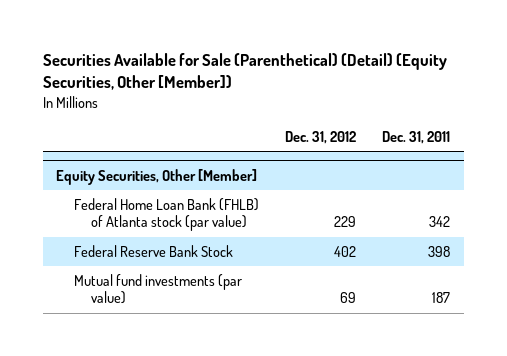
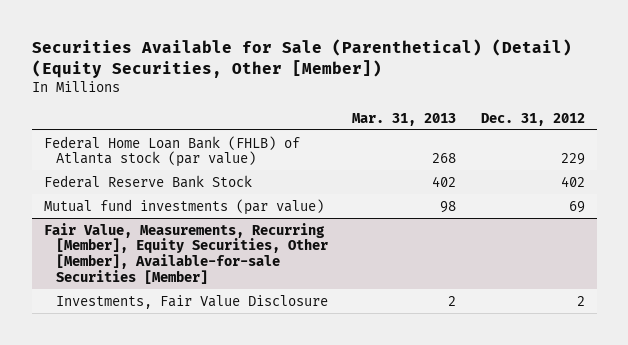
- | Dec. 31, 2012 | Dec. 31, 2011
+ | Mar. 31, 2013 | Dec. 31, 2012
- Equity Securities, Other [Member]
+ Fair Value, Measurements, Recurring [Member], Equity Securities, Other [Member], Available-for-sale Securities [Member]
+ Investments, Fair Value Disclosure | 2 | 2

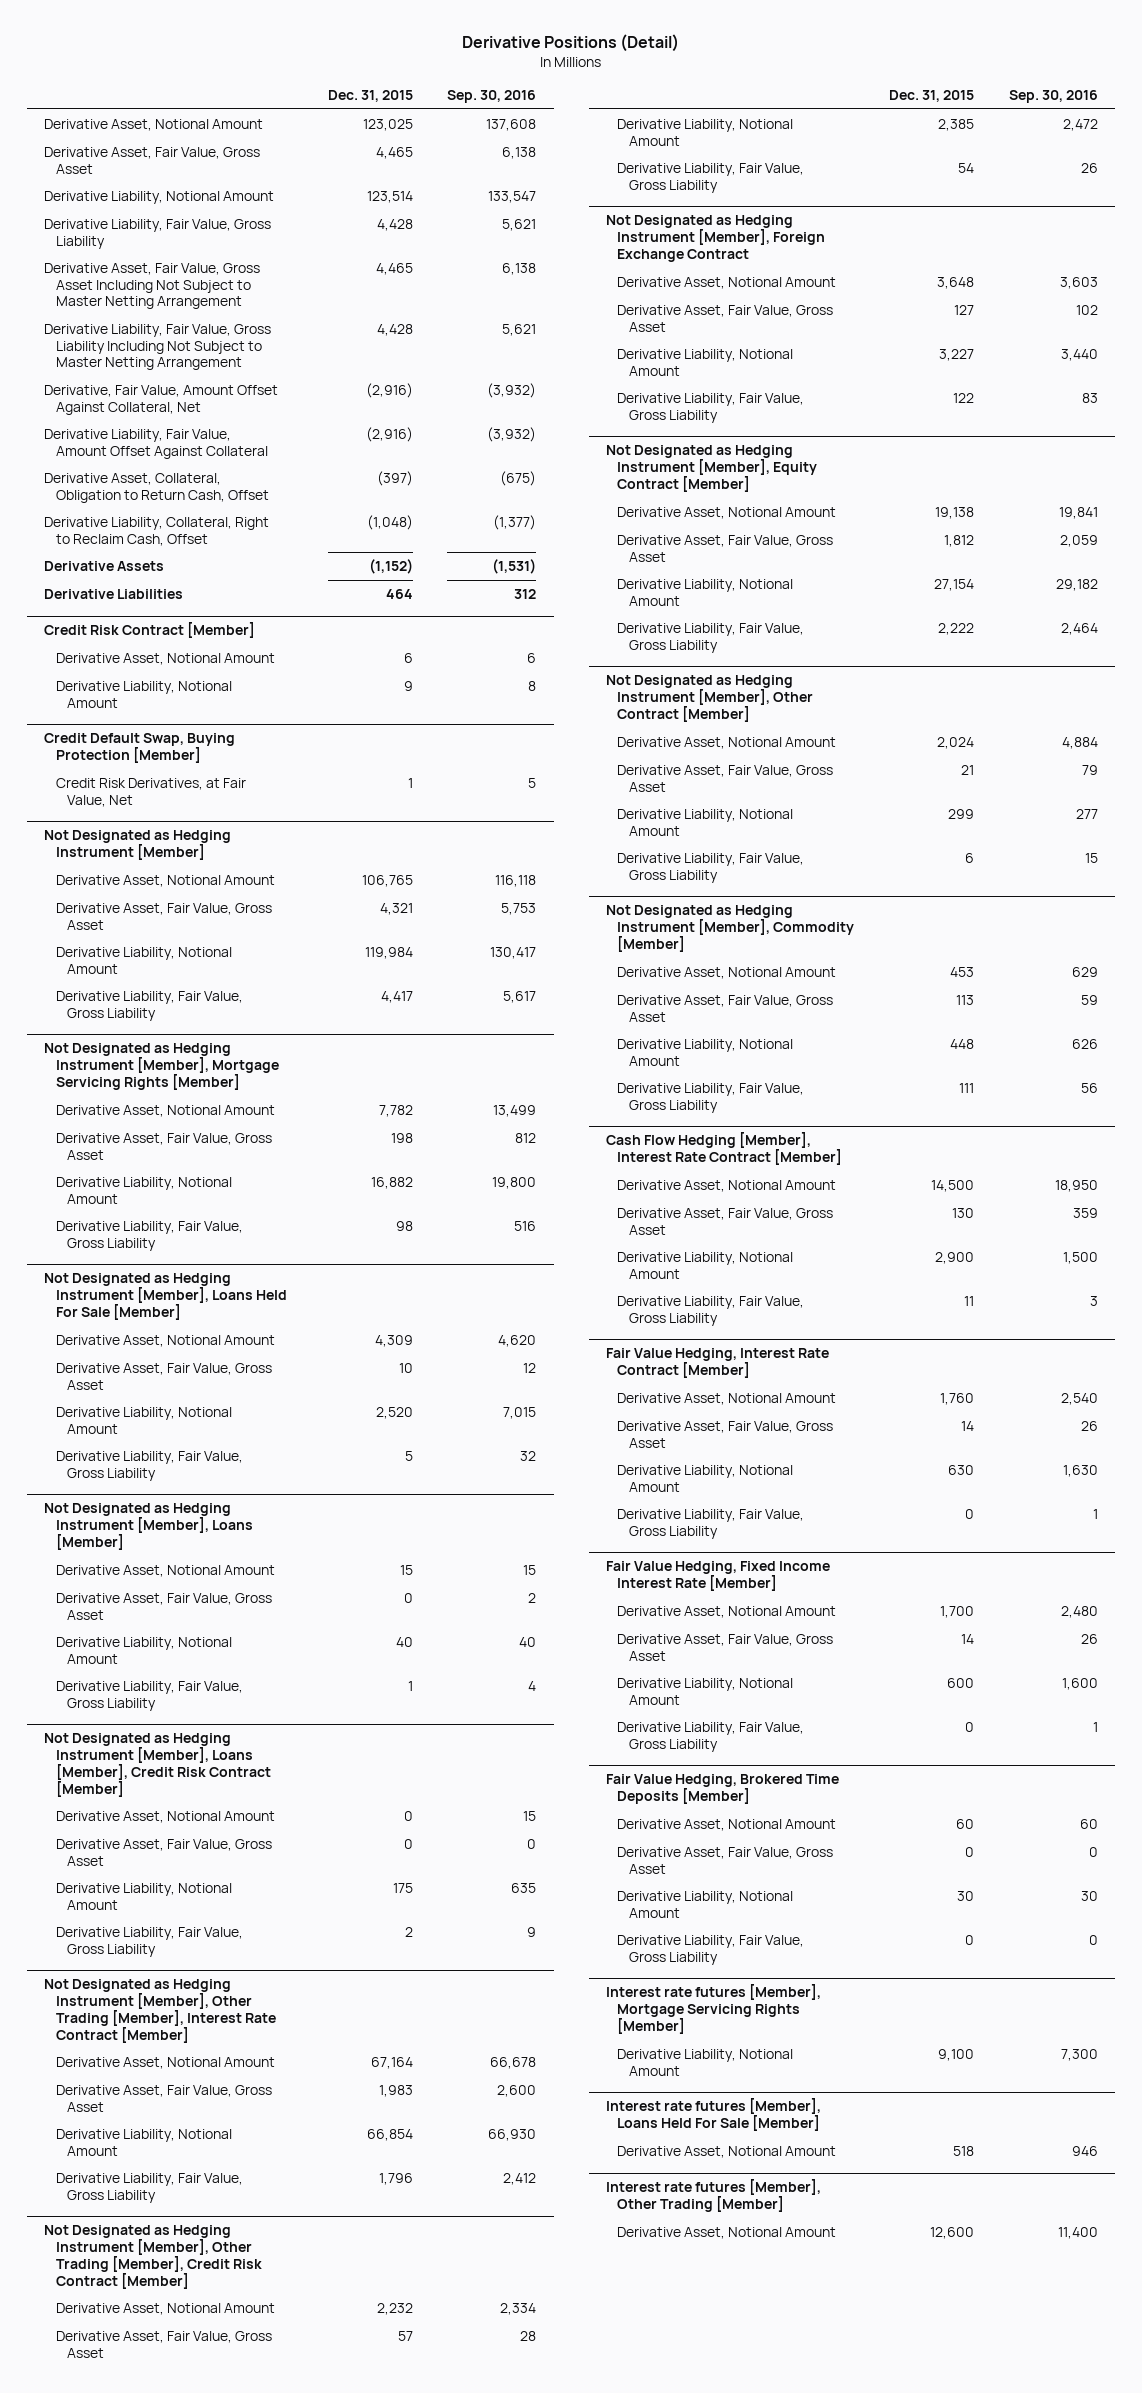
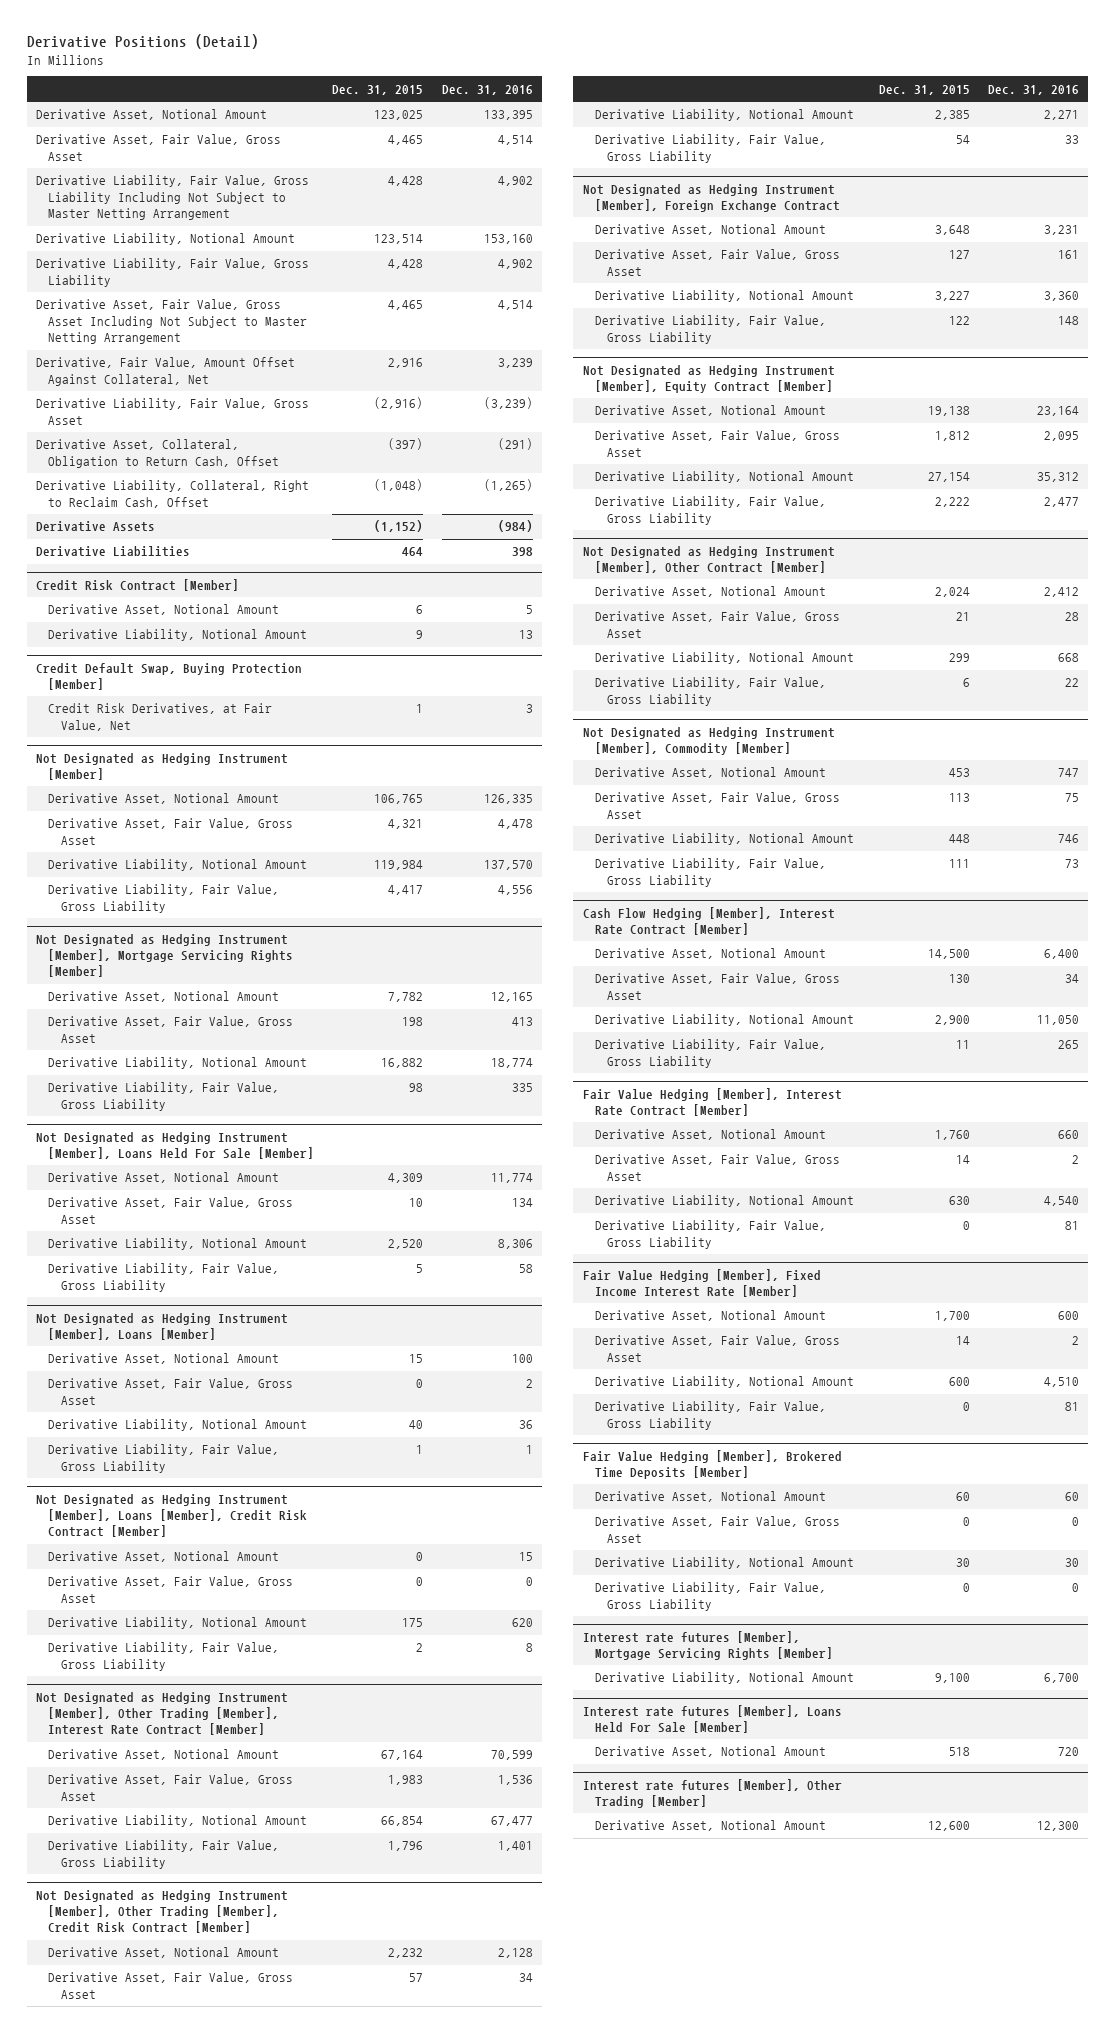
- | Dec. 31, 2015 | Sep. 30, 2016
+ | Dec. 31, 2015 | Dec. 31, 2016
moved up: Derivative Liability, Fair Value, Gross Liability Including Not Subject to Master Netting Arrangement | 4,428 | 4,902
- Derivative, Fair Value, Amount Offset Against Collateral, Net | (2,916) | (3,932)
- Derivative Liability, Fair Value, Amount Offset Against Collateral | (2,916) | (3,932)
+ Derivative, Fair Value, Amount Offset Against Collateral, Net | 2,916 | 3,239
+ Derivative Liability, Fair Value, Gross Asset | (2,916) | (3,239)
- Fair Value Hedging, Interest Rate Contract [Member]
+ Fair Value Hedging [Member], Interest Rate Contract [Member]
- Fair Value Hedging, Fixed Income Interest Rate [Member]
+ Fair Value Hedging [Member], Fixed Income Interest Rate [Member]
- Fair Value Hedging, Brokered Time Deposits [Member]
+ Fair Value Hedging [Member], Brokered Time Deposits [Member]

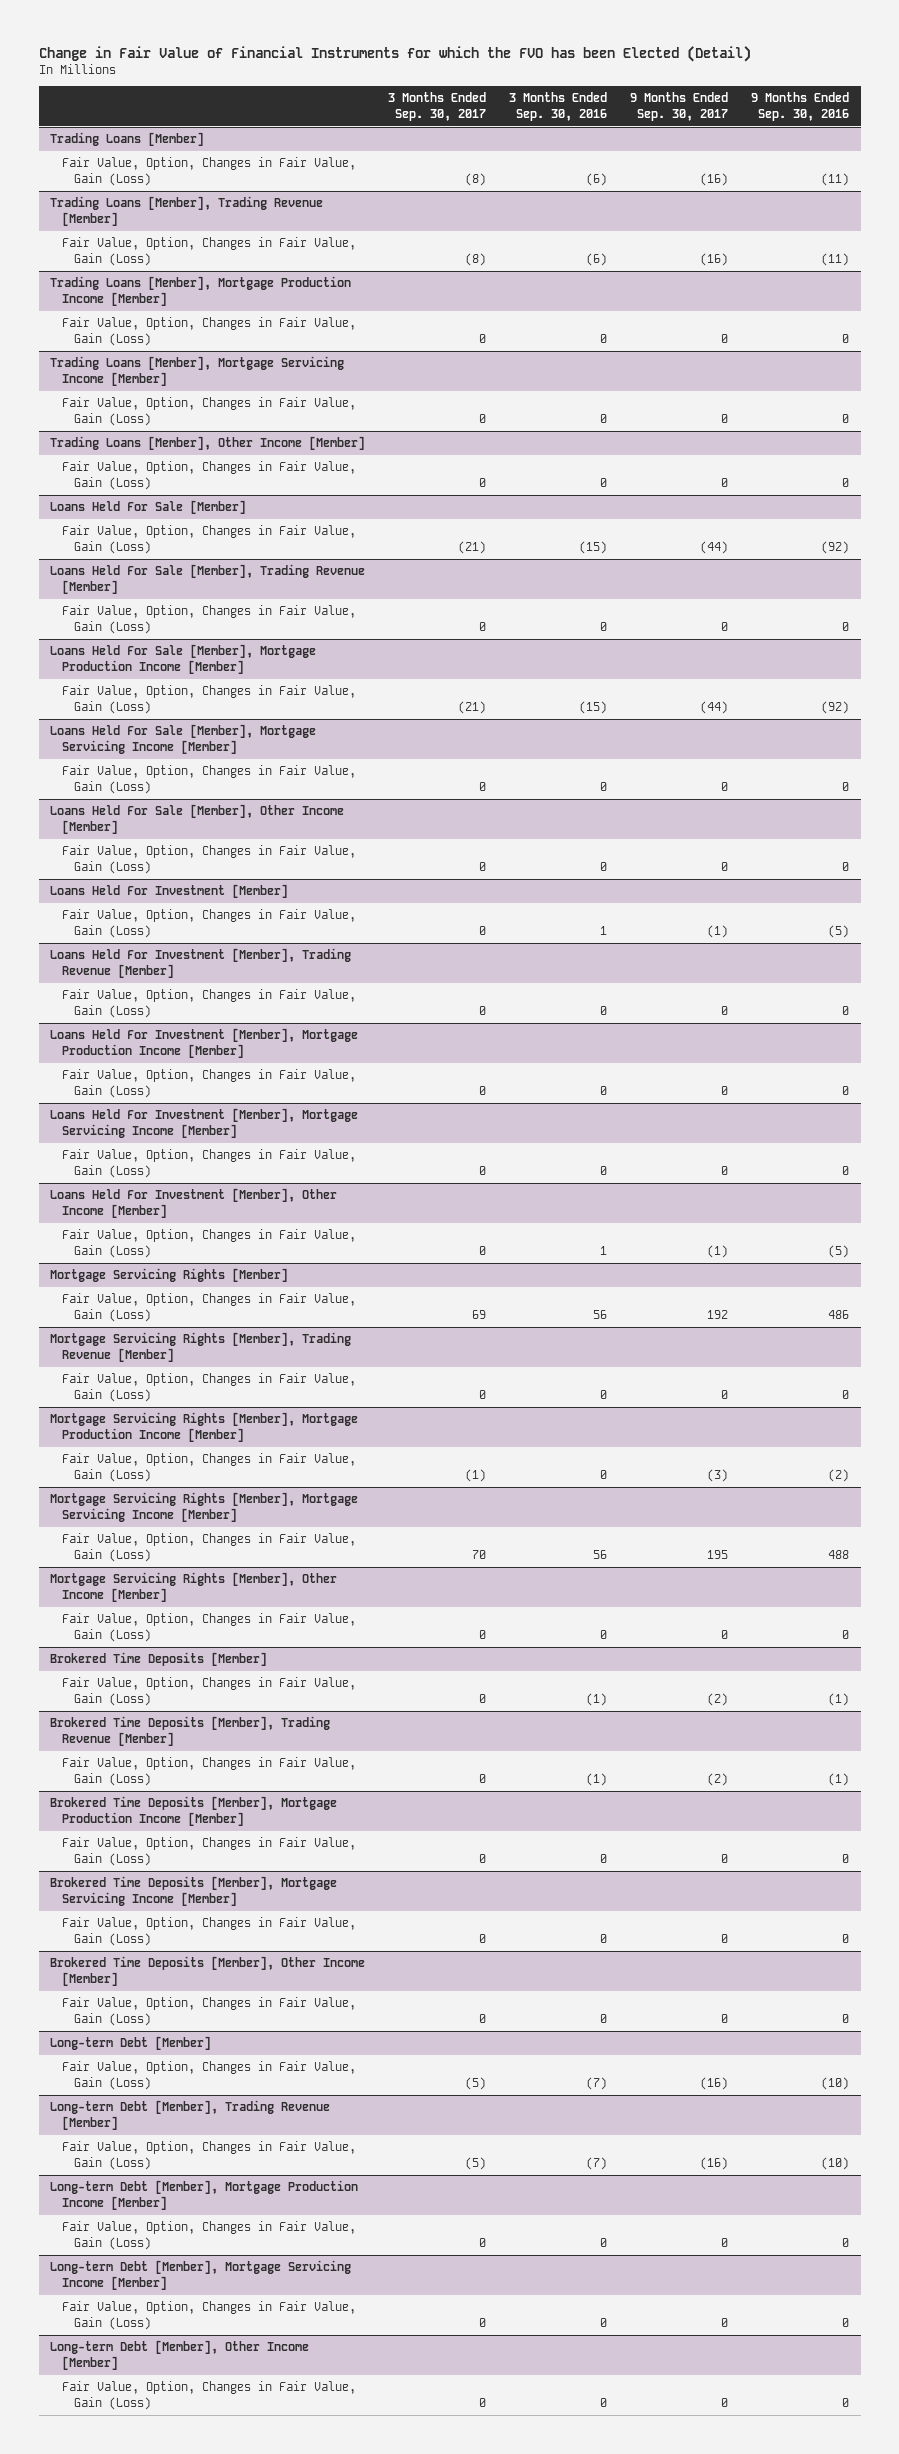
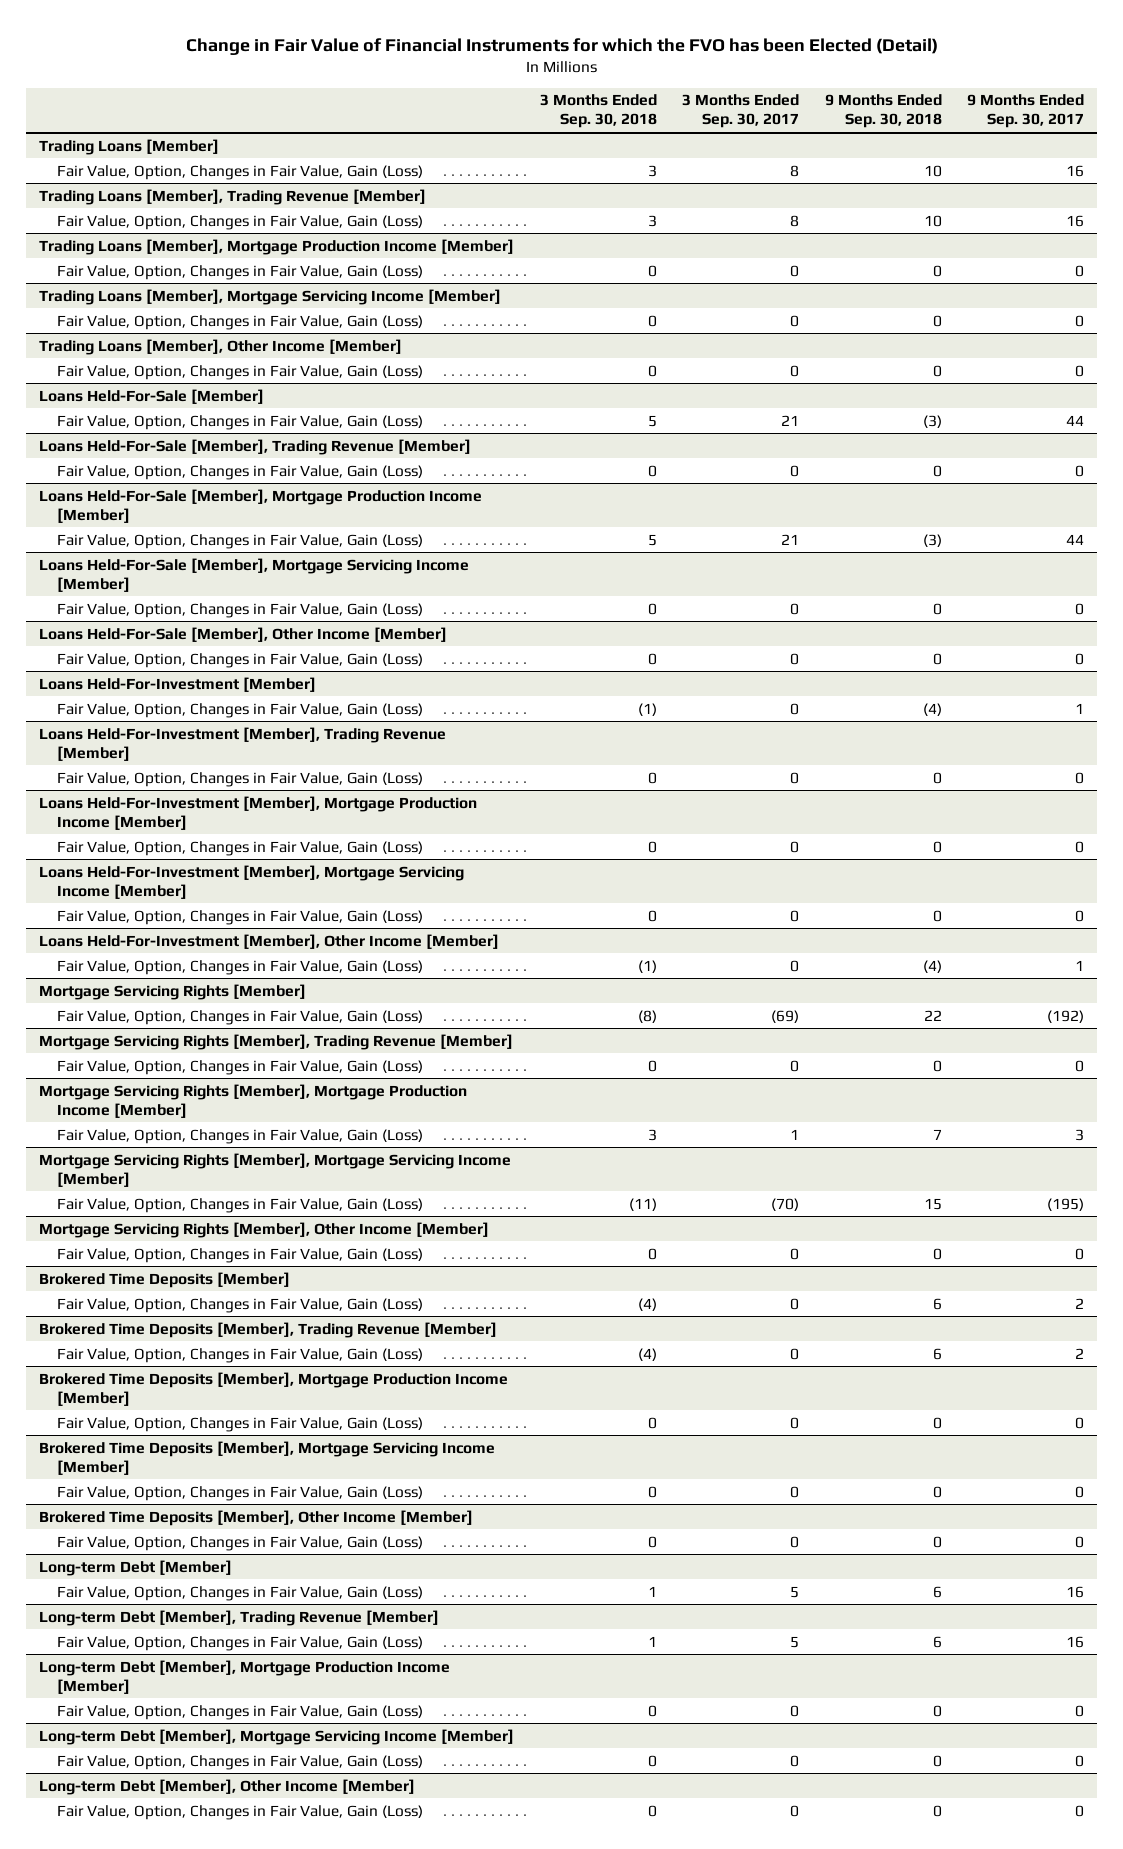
- | 3 Months Ended Sep. 30, 2017 | 3 Months Ended Sep. 30, 2016 | 9 Months Ended Sep. 30, 2017 | 9 Months Ended Sep. 30, 2016
+ | 3 Months Ended Sep. 30, 2018 | 3 Months Ended Sep. 30, 2017 | 9 Months Ended Sep. 30, 2018 | 9 Months Ended Sep. 30, 2017
@ Trading Loans [Member]
- Fair Value, Option, Changes in Fair Value, Gain (Loss) | (8) | (6) | (16) | (11)
+ Fair Value, Option, Changes in Fair Value, Gain (Loss) | 3 | 8 | 10 | 16
@ Trading Loans [Member], Trading Revenue [Member]
- Fair Value, Option, Changes in Fair Value, Gain (Loss) | (8) | (6) | (16) | (11)
+ Fair Value, Option, Changes in Fair Value, Gain (Loss) | 3 | 8 | 10 | 16
- Loans Held For Sale [Member]
- Fair Value, Option, Changes in Fair Value, Gain (Loss) | (21) | (15) | (44) | (92)
- Loans Held For Sale [Member], Trading Revenue [Member]
+ Loans Held-For-Sale [Member]
+ Fair Value, Option, Changes in Fair Value, Gain (Loss) | 5 | 21 | (3) | 44
+ Loans Held-For-Sale [Member], Trading Revenue [Member]
- Loans Held For Sale [Member], Mortgage Production Income [Member]
- Fair Value, Option, Changes in Fair Value, Gain (Loss) | (21) | (15) | (44) | (92)
- Loans Held For Sale [Member], Mortgage Servicing Income [Member]
+ Loans Held-For-Sale [Member], Mortgage Production Income [Member]
+ Fair Value, Option, Changes in Fair Value, Gain (Loss) | 5 | 21 | (3) | 44
+ Loans Held-For-Sale [Member], Mortgage Servicing Income [Member]
- Loans Held For Sale [Member], Other Income [Member]
+ Loans Held-For-Sale [Member], Other Income [Member]
- Loans Held For Investment [Member]
- Fair Value, Option, Changes in Fair Value, Gain (Loss) | 0 | 1 | (1) | (5)
- Loans Held For Investment [Member], Trading Revenue [Member]
+ Loans Held-For-Investment [Member]
+ Fair Value, Option, Changes in Fair Value, Gain (Loss) | (1) | 0 | (4) | 1
+ Loans Held-For-Investment [Member], Trading Revenue [Member]
- Loans Held For Investment [Member], Mortgage Production Income [Member]
+ Loans Held-For-Investment [Member], Mortgage Production Income [Member]
- Loans Held For Investment [Member], Mortgage Servicing Income [Member]
+ Loans Held-For-Investment [Member], Mortgage Servicing Income [Member]
- Loans Held For Investment [Member], Other Income [Member]
- Fair Value, Option, Changes in Fair Value, Gain (Loss) | 0 | 1 | (1) | (5)
+ Loans Held-For-Investment [Member], Other Income [Member]
+ Fair Value, Option, Changes in Fair Value, Gain (Loss) | (1) | 0 | (4) | 1
@ Mortgage Servicing Rights [Member]
- Fair Value, Option, Changes in Fair Value, Gain (Loss) | 69 | 56 | 192 | 486
+ Fair Value, Option, Changes in Fair Value, Gain (Loss) | (8) | (69) | 22 | (192)
@ Mortgage Servicing Rights [Member], Mortgage Production Income [Member]
- Fair Value, Option, Changes in Fair Value, Gain (Loss) | (1) | 0 | (3) | (2)
+ Fair Value, Option, Changes in Fair Value, Gain (Loss) | 3 | 1 | 7 | 3
@ Mortgage Servicing Rights [Member], Mortgage Servicing Income [Member]
- Fair Value, Option, Changes in Fair Value, Gain (Loss) | 70 | 56 | 195 | 488
+ Fair Value, Option, Changes in Fair Value, Gain (Loss) | (11) | (70) | 15 | (195)
@ Brokered Time Deposits [Member]
- Fair Value, Option, Changes in Fair Value, Gain (Loss) | 0 | (1) | (2) | (1)
+ Fair Value, Option, Changes in Fair Value, Gain (Loss) | (4) | 0 | 6 | 2
@ Brokered Time Deposits [Member], Trading Revenue [Member]
- Fair Value, Option, Changes in Fair Value, Gain (Loss) | 0 | (1) | (2) | (1)
+ Fair Value, Option, Changes in Fair Value, Gain (Loss) | (4) | 0 | 6 | 2
@ Long-term Debt [Member]
- Fair Value, Option, Changes in Fair Value, Gain (Loss) | (5) | (7) | (16) | (10)
+ Fair Value, Option, Changes in Fair Value, Gain (Loss) | 1 | 5 | 6 | 16
@ Long-term Debt [Member], Trading Revenue [Member]
- Fair Value, Option, Changes in Fair Value, Gain (Loss) | (5) | (7) | (16) | (10)
+ Fair Value, Option, Changes in Fair Value, Gain (Loss) | 1 | 5 | 6 | 16

